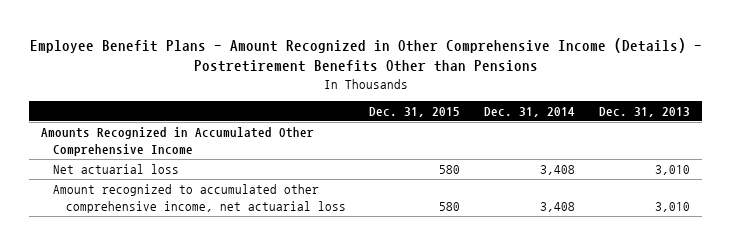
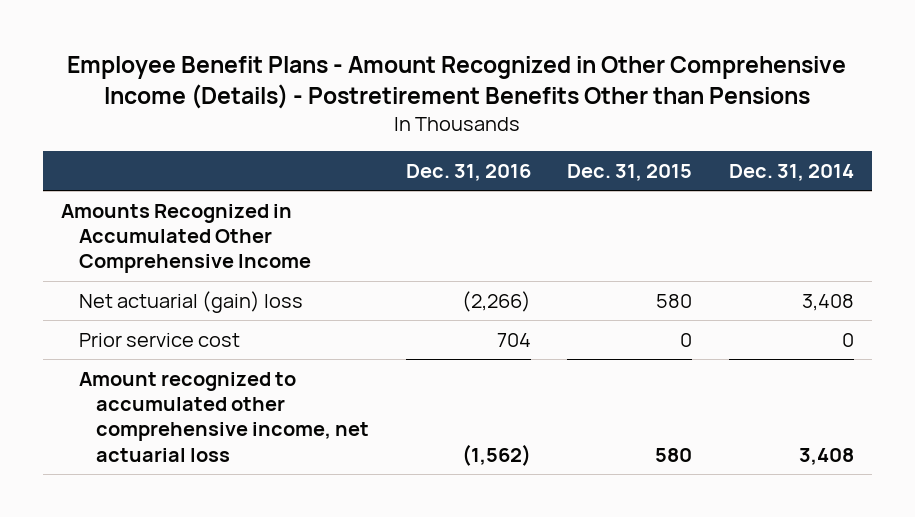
- | Dec. 31, 2015 | Dec. 31, 2014 | Dec. 31, 2013
+ | Dec. 31, 2016 | Dec. 31, 2015 | Dec. 31, 2014
- Net actuarial loss | 580 | 3,408 | 3,010
+ Net actuarial (gain) loss | (2,266) | 580 | 3,408
+ Prior service cost | 704 | 0 | 0

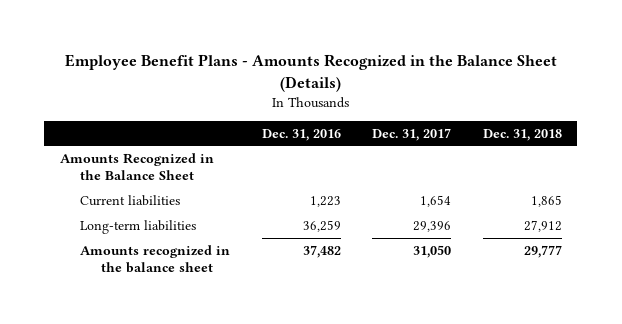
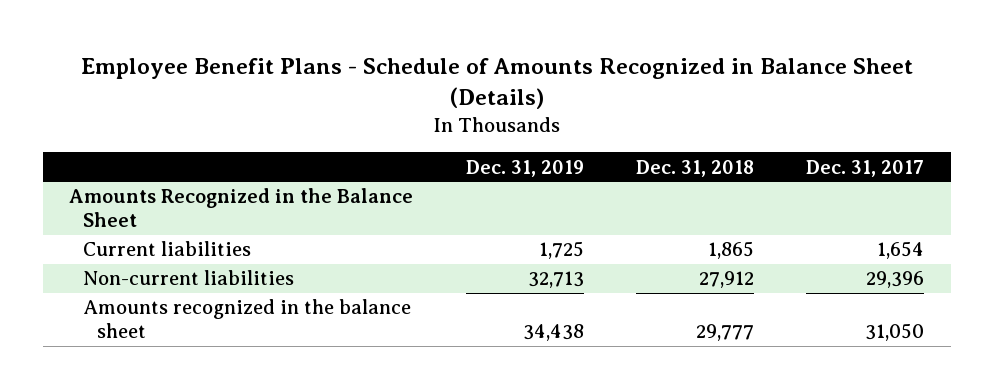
- Employee Benefit Plans - Amounts Recognized in the Balance Sheet (Details)
+ Employee Benefit Plans - Schedule of Amounts Recognized in Balance Sheet (Details)
- | Dec. 31, 2016 | Dec. 31, 2017 | Dec. 31, 2018
+ | Dec. 31, 2019 | Dec. 31, 2018 | Dec. 31, 2017
- Long-term liabilities | 36,259 | 29,396 | 27,912
+ Non-current liabilities | 32,713 | 27,912 | 29,396

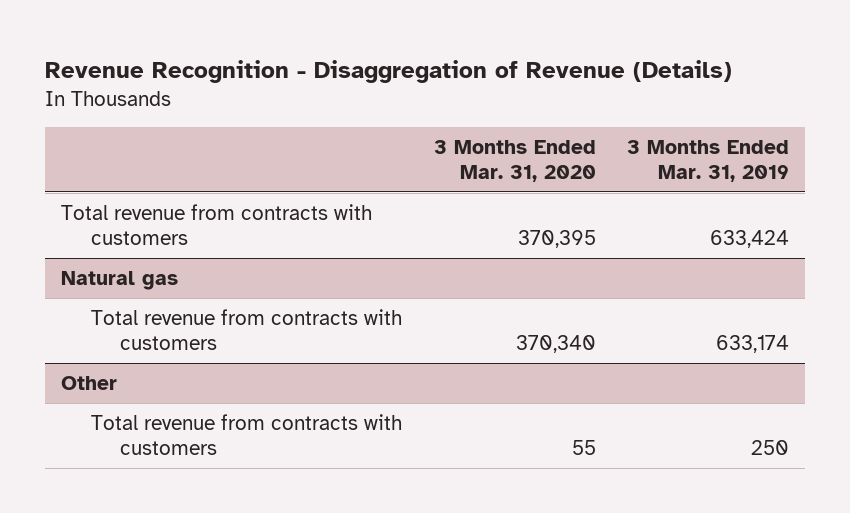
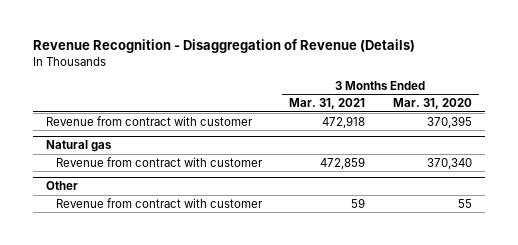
- | 3 Months Ended Mar. 31, 2020 | 3 Months Ended Mar. 31, 2019
+ | 3 Months Ended Mar. 31, 2021 | 3 Months Ended Mar. 31, 2020
- Total revenue from contracts with customers | 370,395 | 633,424
+ Revenue from contract with customer | 472,918 | 370,395
@ Natural gas
- Total revenue from contracts with customers | 370,340 | 633,174
+ Revenue from contract with customer | 472,859 | 370,340
@ Other
- Total revenue from contracts with customers | 55 | 250
+ Revenue from contract with customer | 59 | 55

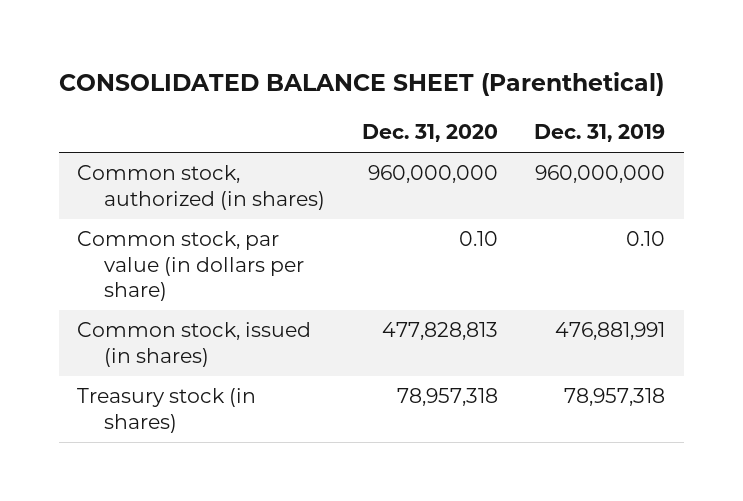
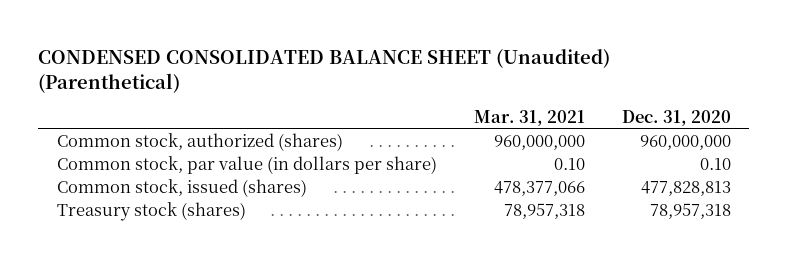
- CONSOLIDATED BALANCE SHEET (Parenthetical)
+ CONDENSED CONSOLIDATED BALANCE SHEET (Unaudited) (Parenthetical)
- | Dec. 31, 2020 | Dec. 31, 2019
+ | Mar. 31, 2021 | Dec. 31, 2020
- Common stock, authorized (in shares) | 960,000,000 | 960,000,000
+ Common stock, authorized (shares) | 960,000,000 | 960,000,000
- Common stock, issued (in shares) | 477,828,813 | 476,881,991
- Treasury stock (in shares) | 78,957,318 | 78,957,318
+ Common stock, issued (shares) | 478,377,066 | 477,828,813
+ Treasury stock (shares) | 78,957,318 | 78,957,318

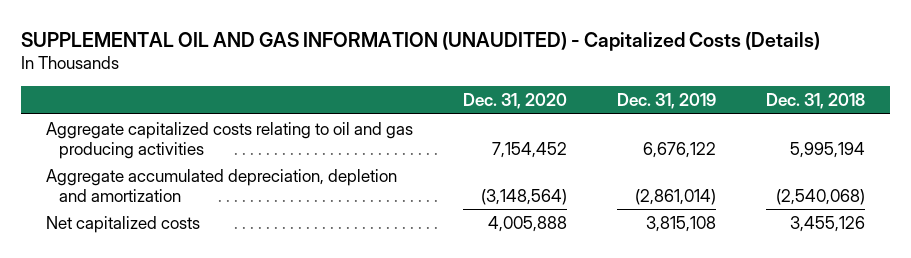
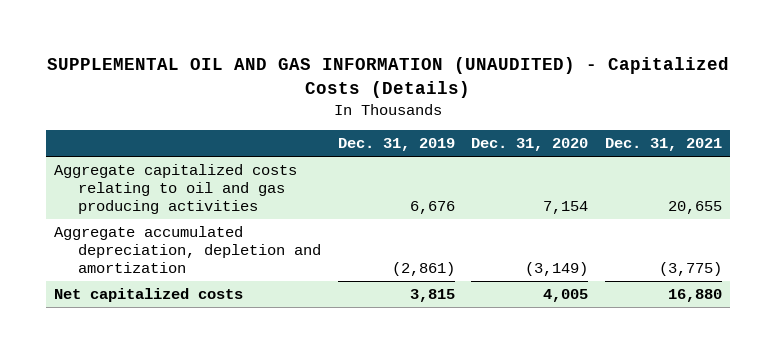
- | Dec. 31, 2020 | Dec. 31, 2019 | Dec. 31, 2018
+ | Dec. 31, 2019 | Dec. 31, 2020 | Dec. 31, 2021
- Aggregate capitalized costs relating to oil and gas producing activities | 7,154,452 | 6,676,122 | 5,995,194
- Aggregate accumulated depreciation, depletion and amortization | (3,148,564) | (2,861,014) | (2,540,068)
- Net capitalized costs | 4,005,888 | 3,815,108 | 3,455,126
+ Aggregate capitalized costs relating to oil and gas producing activities | 6,676 | 7,154 | 20,655
+ Aggregate accumulated depreciation, depletion and amortization | (2,861) | (3,149) | (3,775)
+ Net capitalized costs | 3,815 | 4,005 | 16,880

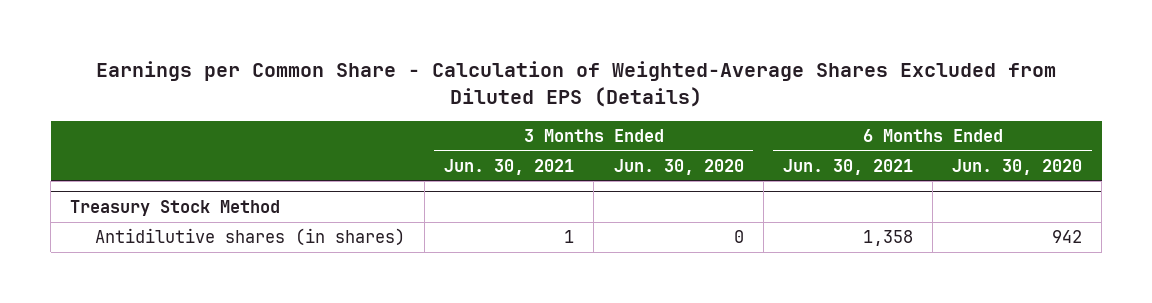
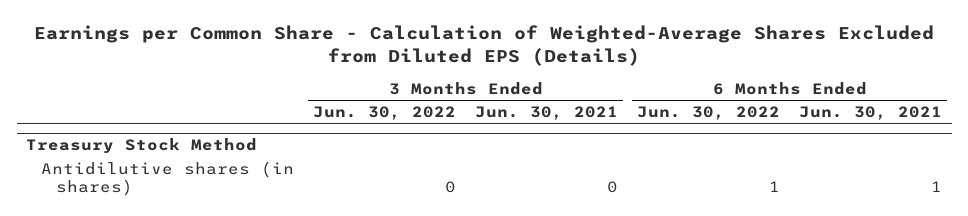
- | 3 Months Ended Jun. 30, 2021 | 3 Months Ended Jun. 30, 2020 | 6 Months Ended Jun. 30, 2021 | 6 Months Ended Jun. 30, 2020
+ | 3 Months Ended Jun. 30, 2022 | 3 Months Ended Jun. 30, 2021 | 6 Months Ended Jun. 30, 2022 | 6 Months Ended Jun. 30, 2021
@ Treasury Stock Method
- Antidilutive shares (in shares) | 1 | 0 | 1,358 | 942
+ Antidilutive shares (in shares) | 0 | 0 | 1 | 1

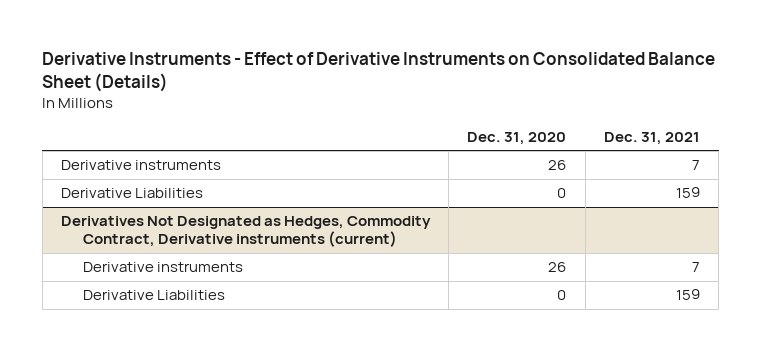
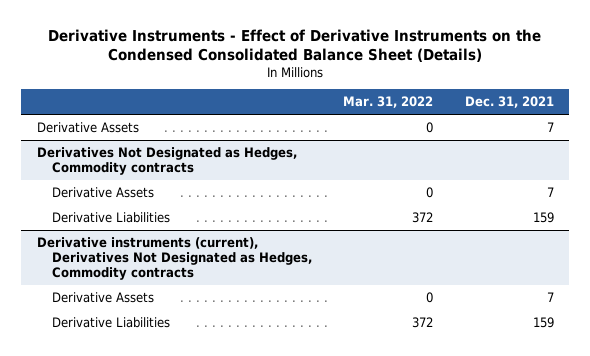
- Derivative Instruments - Effect of Derivative Instruments on Consolidated Balance Sheet (Details)
+ Derivative Instruments - Effect of Derivative Instruments on the Condensed Consolidated Balance Sheet (Details)
- | Dec. 31, 2020 | Dec. 31, 2021
+ | Mar. 31, 2022 | Dec. 31, 2021
- Derivative instruments | 26 | 7
+ Derivative Assets | 0 | 7
+ Derivatives Not Designated as Hedges, Commodity contracts
+ Derivative Assets | 0 | 7
- Derivatives Not Designated as Hedges, Commodity Contract, Derivative instruments (current)
- Derivative instruments | 26 | 7
+ Derivative instruments (current), Derivatives Not Designated as Hedges, Commodity contracts
+ Derivative Assets | 0 | 7

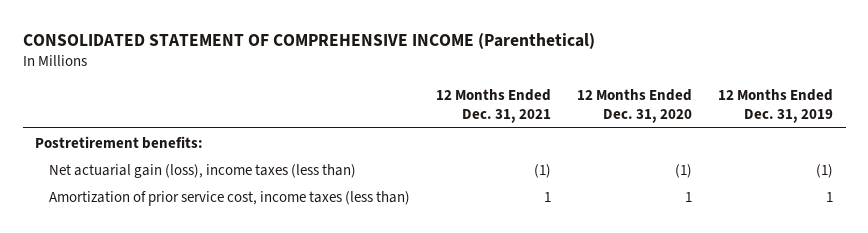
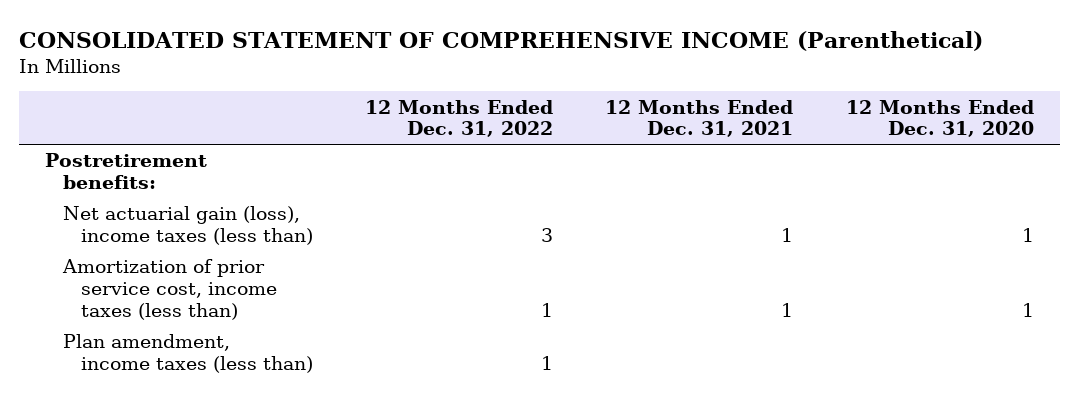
- | 12 Months Ended Dec. 31, 2021 | 12 Months Ended Dec. 31, 2020 | 12 Months Ended Dec. 31, 2019
+ | 12 Months Ended Dec. 31, 2022 | 12 Months Ended Dec. 31, 2021 | 12 Months Ended Dec. 31, 2020
- Net actuarial gain (loss), income taxes (less than) | (1) | (1) | (1)
+ Net actuarial gain (loss), income taxes (less than) | 3 | 1 | 1
+ Plan amendment, income taxes (less than) | 1 | |

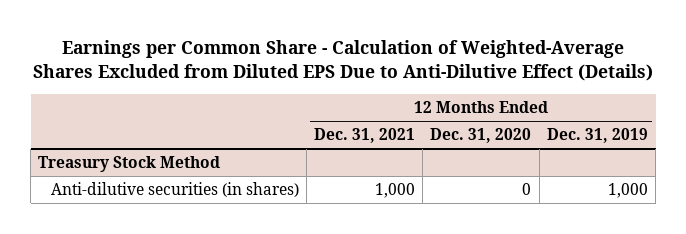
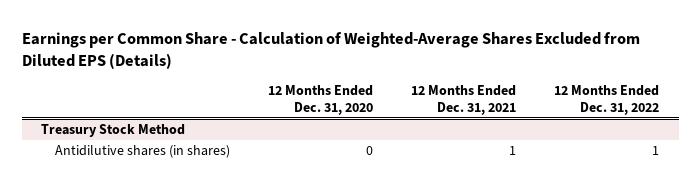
- Earnings per Common Share - Calculation of Weighted-Average Shares Excluded from Diluted EPS Due to Anti-Dilutive Effect (Details)
+ Earnings per Common Share - Calculation of Weighted-Average Shares Excluded from Diluted EPS (Details)
- | 12 Months Ended Dec. 31, 2021 | 12 Months Ended Dec. 31, 2020 | 12 Months Ended Dec. 31, 2019
+ | 12 Months Ended Dec. 31, 2020 | 12 Months Ended Dec. 31, 2021 | 12 Months Ended Dec. 31, 2022
@ Treasury Stock Method
- Anti-dilutive securities (in shares) | 1,000 | 0 | 1,000
+ Antidilutive shares (in shares) | 0 | 1 | 1

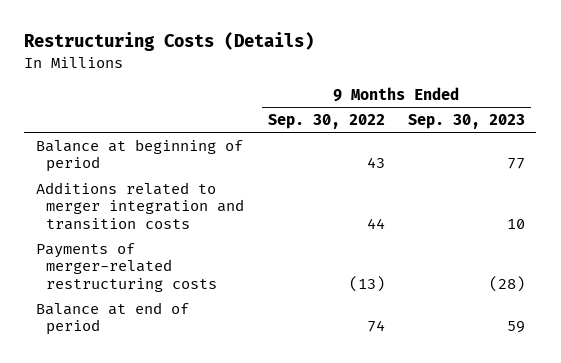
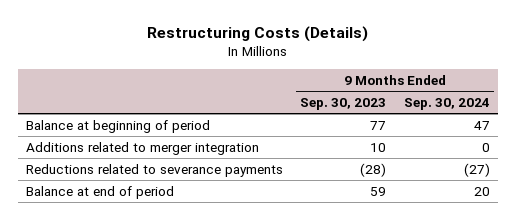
- | 9 Months Ended Sep. 30, 2022 | 9 Months Ended Sep. 30, 2023
+ | 9 Months Ended Sep. 30, 2023 | 9 Months Ended Sep. 30, 2024
- Additions related to merger integration and transition costs | 44 | 10
- Payments of merger-related restructuring costs | (13) | (28)
+ Additions related to merger integration | 10 | 0
+ Reductions related to severance payments | (28) | (27)

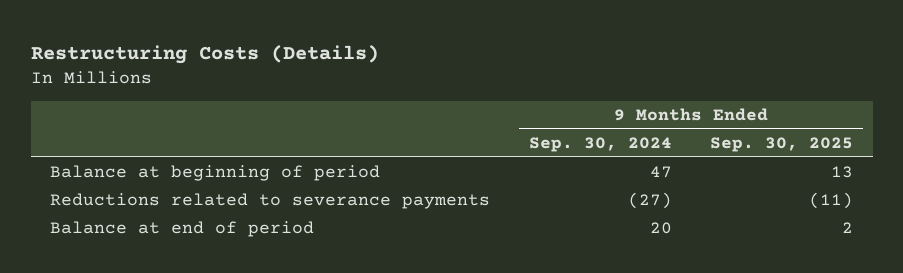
- | 9 Months Ended Sep. 30, 2023 | 9 Months Ended Sep. 30, 2024
+ | 9 Months Ended Sep. 30, 2024 | 9 Months Ended Sep. 30, 2025
- Additions related to merger integration | 10 | 0

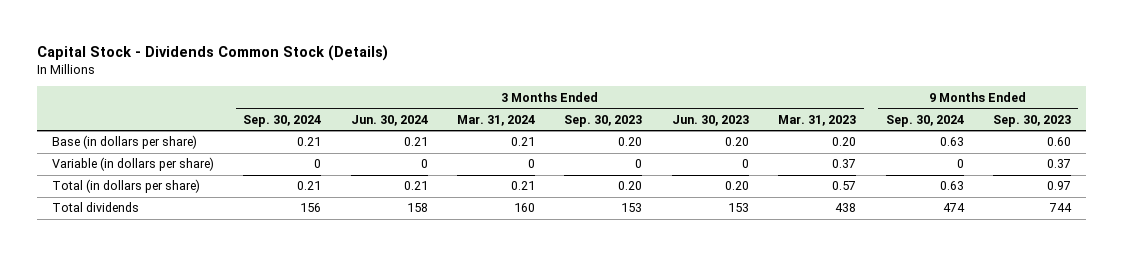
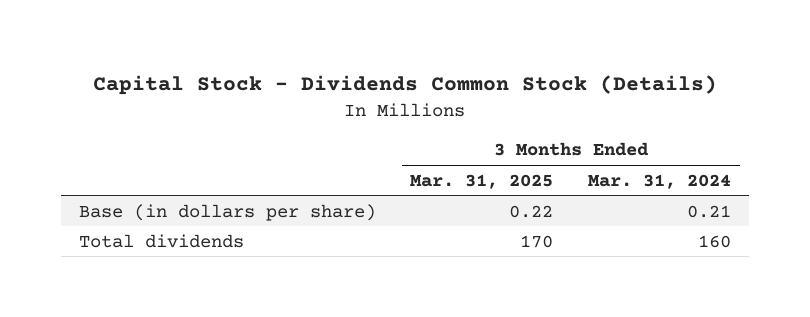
- | 3 Months Ended Sep. 30, 2024 | 3 Months Ended Jun. 30, 2024 | 3 Months Ended Mar. 31, 2024 | 3 Months Ended Sep. 30, 2023 | 3 Months Ended Jun. 30, 2023 | 3 Months Ended Mar. 31, 2023 | 9 Months Ended Sep. 30, 2024 | 9 Months Ended Sep. 30, 2023
+ | 3 Months Ended Mar. 31, 2025 | 3 Months Ended Mar. 31, 2024
- Variable (in dollars per share) | 0 | 0 | 0 | 0 | 0 | 0.37 | 0 | 0.37
- Total (in dollars per share) | 0.21 | 0.21 | 0.21 | 0.20 | 0.20 | 0.57 | 0.63 | 0.97

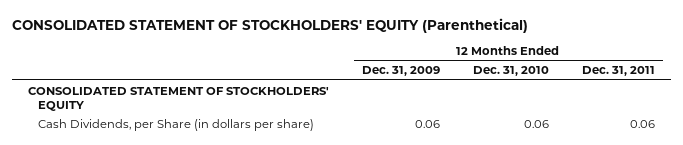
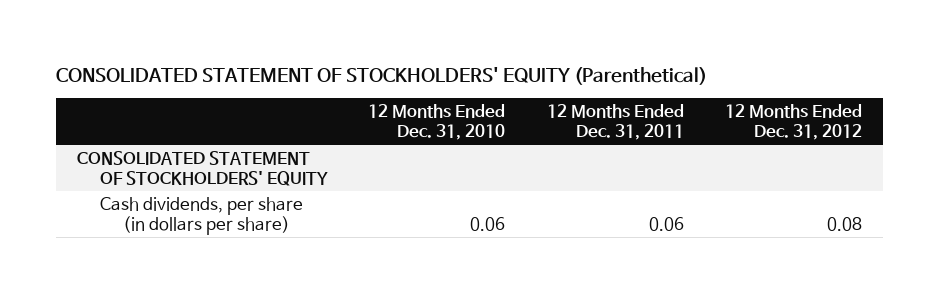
- | 12 Months Ended Dec. 31, 2009 | 12 Months Ended Dec. 31, 2010 | 12 Months Ended Dec. 31, 2011
+ | 12 Months Ended Dec. 31, 2010 | 12 Months Ended Dec. 31, 2011 | 12 Months Ended Dec. 31, 2012
- Cash Dividends, per Share (in dollars per share) | 0.06 | 0.06 | 0.06
+ Cash dividends, per share (in dollars per share) | 0.06 | 0.06 | 0.08

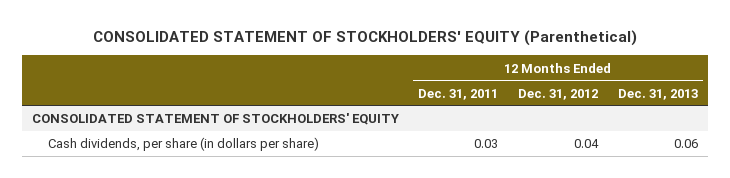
- | 12 Months Ended Dec. 31, 2010 | 12 Months Ended Dec. 31, 2011 | 12 Months Ended Dec. 31, 2012
+ | 12 Months Ended Dec. 31, 2011 | 12 Months Ended Dec. 31, 2012 | 12 Months Ended Dec. 31, 2013
- Cash dividends, per share (in dollars per share) | 0.06 | 0.06 | 0.08
+ Cash dividends, per share (in dollars per share) | 0.03 | 0.04 | 0.06

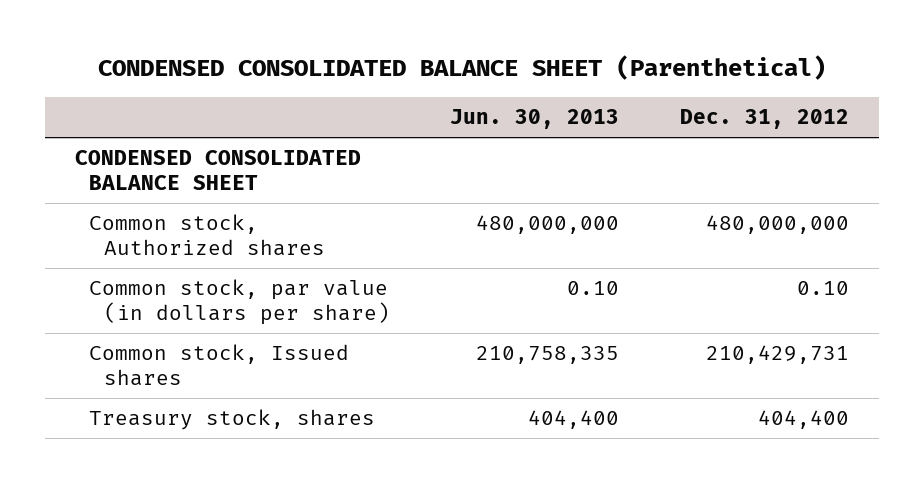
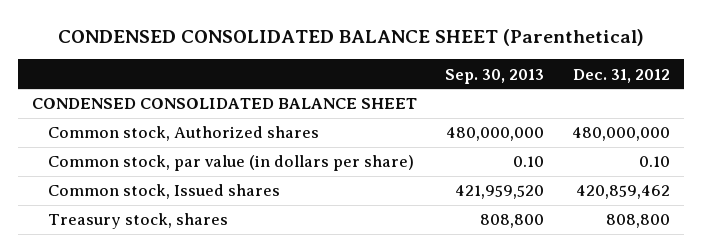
- | Jun. 30, 2013 | Dec. 31, 2012
+ | Sep. 30, 2013 | Dec. 31, 2012
- Common stock, Issued shares | 210,758,335 | 210,429,731
- Treasury stock, shares | 404,400 | 404,400
+ Common stock, Issued shares | 421,959,520 | 420,859,462
+ Treasury stock, shares | 808,800 | 808,800

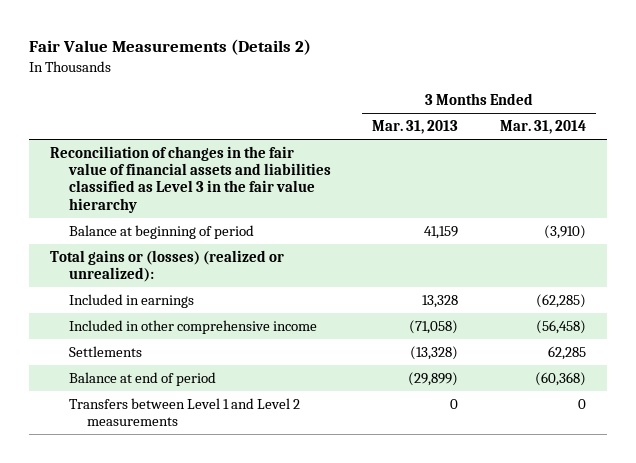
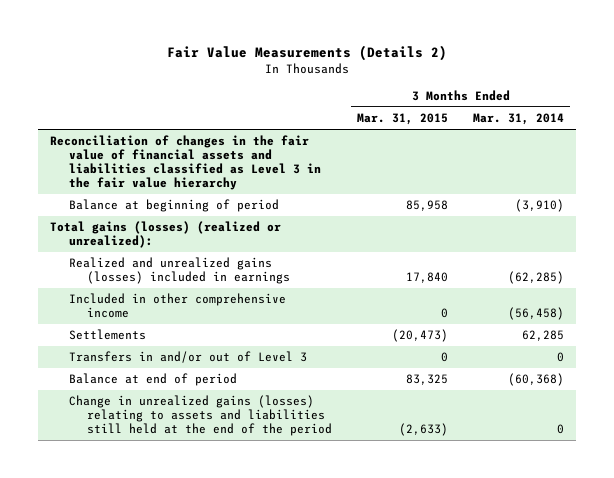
- | 3 Months Ended Mar. 31, 2013 | 3 Months Ended Mar. 31, 2014
+ | 3 Months Ended Mar. 31, 2015 | 3 Months Ended Mar. 31, 2014
- Total gains or (losses) (realized or unrealized):
- Included in earnings | 13,328 | (62,285)
+ Total gains (losses) (realized or unrealized):
+ Realized and unrealized gains (losses) included in earnings | 17,840 | (62,285)
+ Transfers in and/or out of Level 3 | 0 | 0
- Transfers between Level 1 and Level 2 measurements | 0 | 0
+ Change in unrealized gains (losses) relating to assets and liabilities still held at the end of the period | (2,633) | 0

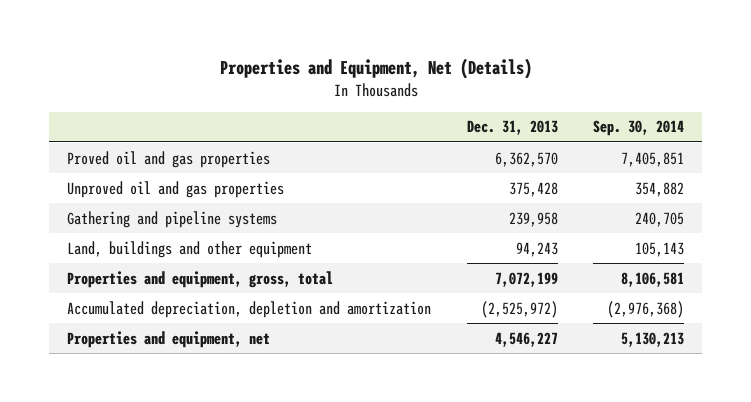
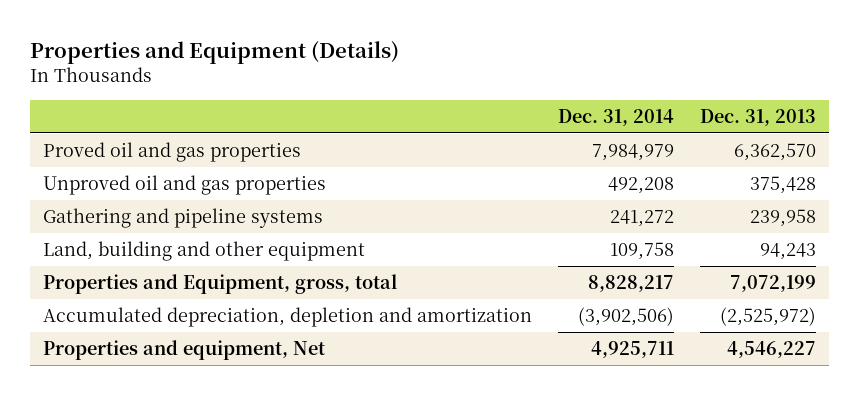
- Properties and Equipment, Net (Details)
+ Properties and Equipment (Details)
- | Dec. 31, 2013 | Sep. 30, 2014
+ | Dec. 31, 2014 | Dec. 31, 2013
- Land, buildings and other equipment | 94,243 | 105,143
- Properties and equipment, gross, total | 7,072,199 | 8,106,581
+ Land, building and other equipment | 109,758 | 94,243
+ Properties and Equipment, gross, total | 8,828,217 | 7,072,199
- Properties and equipment, net | 4,546,227 | 5,130,213
+ Properties and equipment, Net | 4,925,711 | 4,546,227

